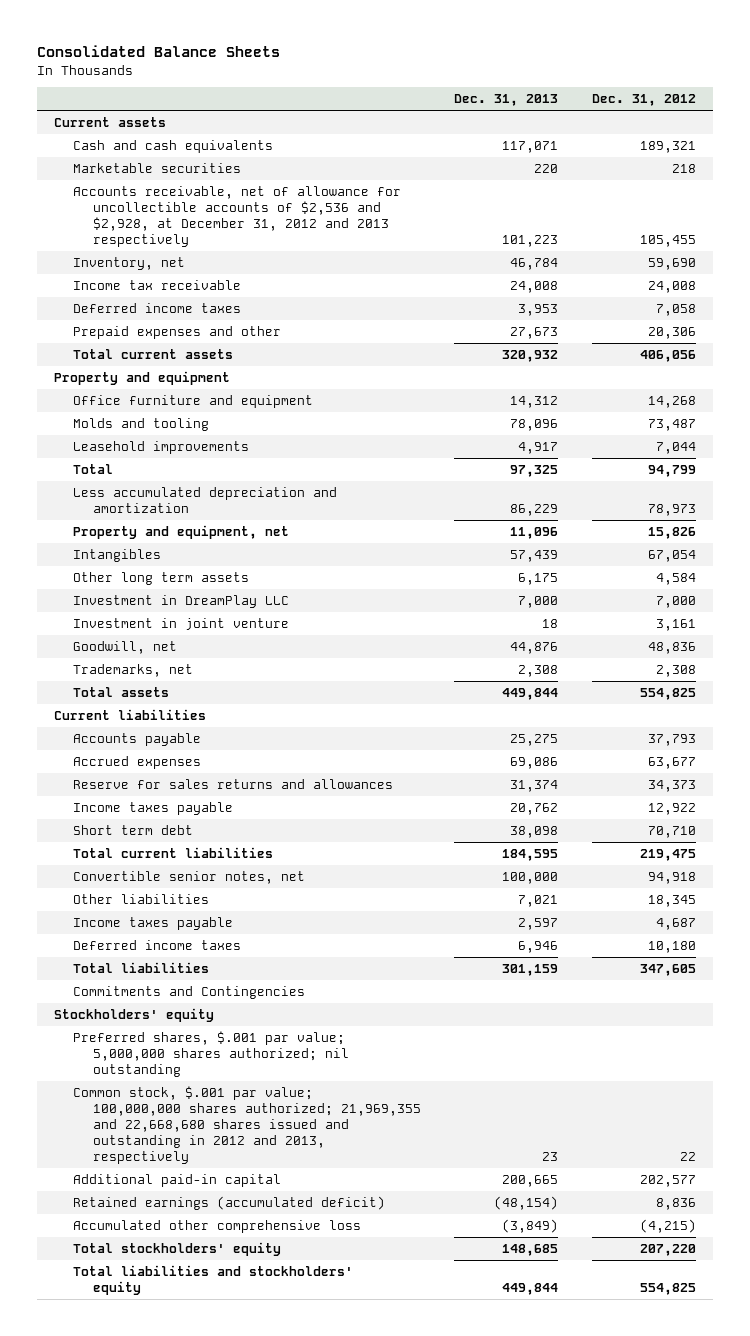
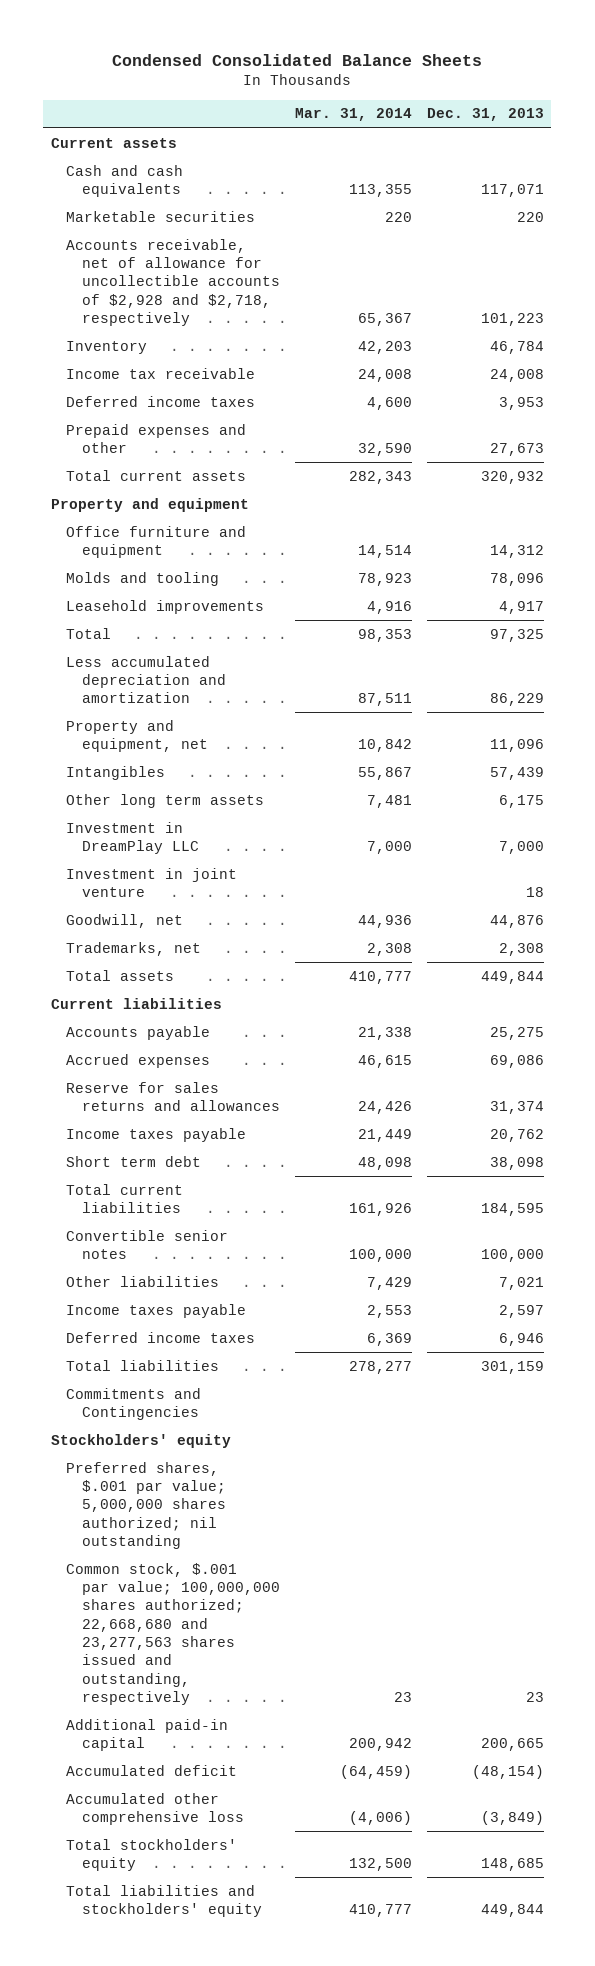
- Consolidated Balance Sheets
+ Condensed Consolidated Balance Sheets
- | Dec. 31, 2013 | Dec. 31, 2012
+ | Mar. 31, 2014 | Dec. 31, 2013
- Accounts receivable, net of allowance for uncollectible accounts of $2,536 and $2,928, at December 31, 2012 and 2013 respectively | 101,223 | 105,455
- Inventory, net | 46,784 | 59,690
+ Accounts receivable, net of allowance for uncollectible accounts of $2,928 and $2,718, respectively | 65,367 | 101,223
+ Inventory | 42,203 | 46,784
- Convertible senior notes, net | 100,000 | 94,918
+ Convertible senior notes | 100,000 | 100,000
- Common stock, $.001 par value; 100,000,000 shares authorized; 21,969,355 and 22,668,680 shares issued and outstanding in 2012 and 2013, respectively | 23 | 22
+ Common stock, $.001 par value; 100,000,000 shares authorized; 22,668,680 and 23,277,563 shares issued and outstanding, respectively | 23 | 23
- Retained earnings (accumulated deficit) | (48,154) | 8,836
+ Accumulated deficit | (64,459) | (48,154)

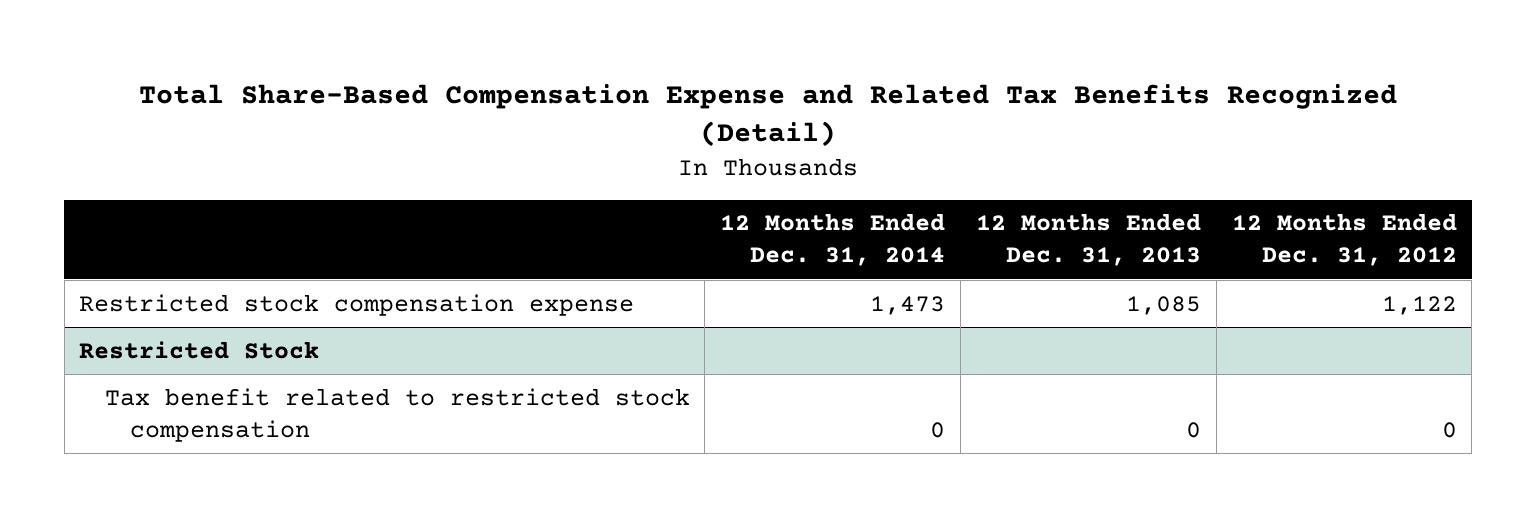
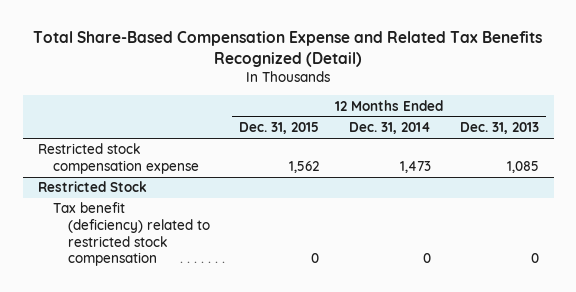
- | 12 Months Ended Dec. 31, 2014 | 12 Months Ended Dec. 31, 2013 | 12 Months Ended Dec. 31, 2012
+ | 12 Months Ended Dec. 31, 2015 | 12 Months Ended Dec. 31, 2014 | 12 Months Ended Dec. 31, 2013
@ Restricted Stock
- Tax benefit related to restricted stock compensation | 0 | 0 | 0
+ Tax benefit (deficiency) related to restricted stock compensation | 0 | 0 | 0

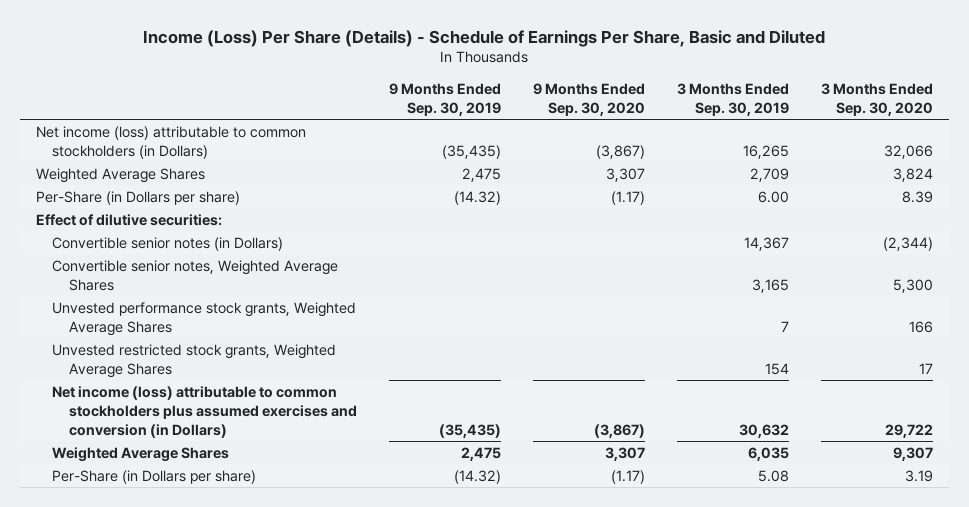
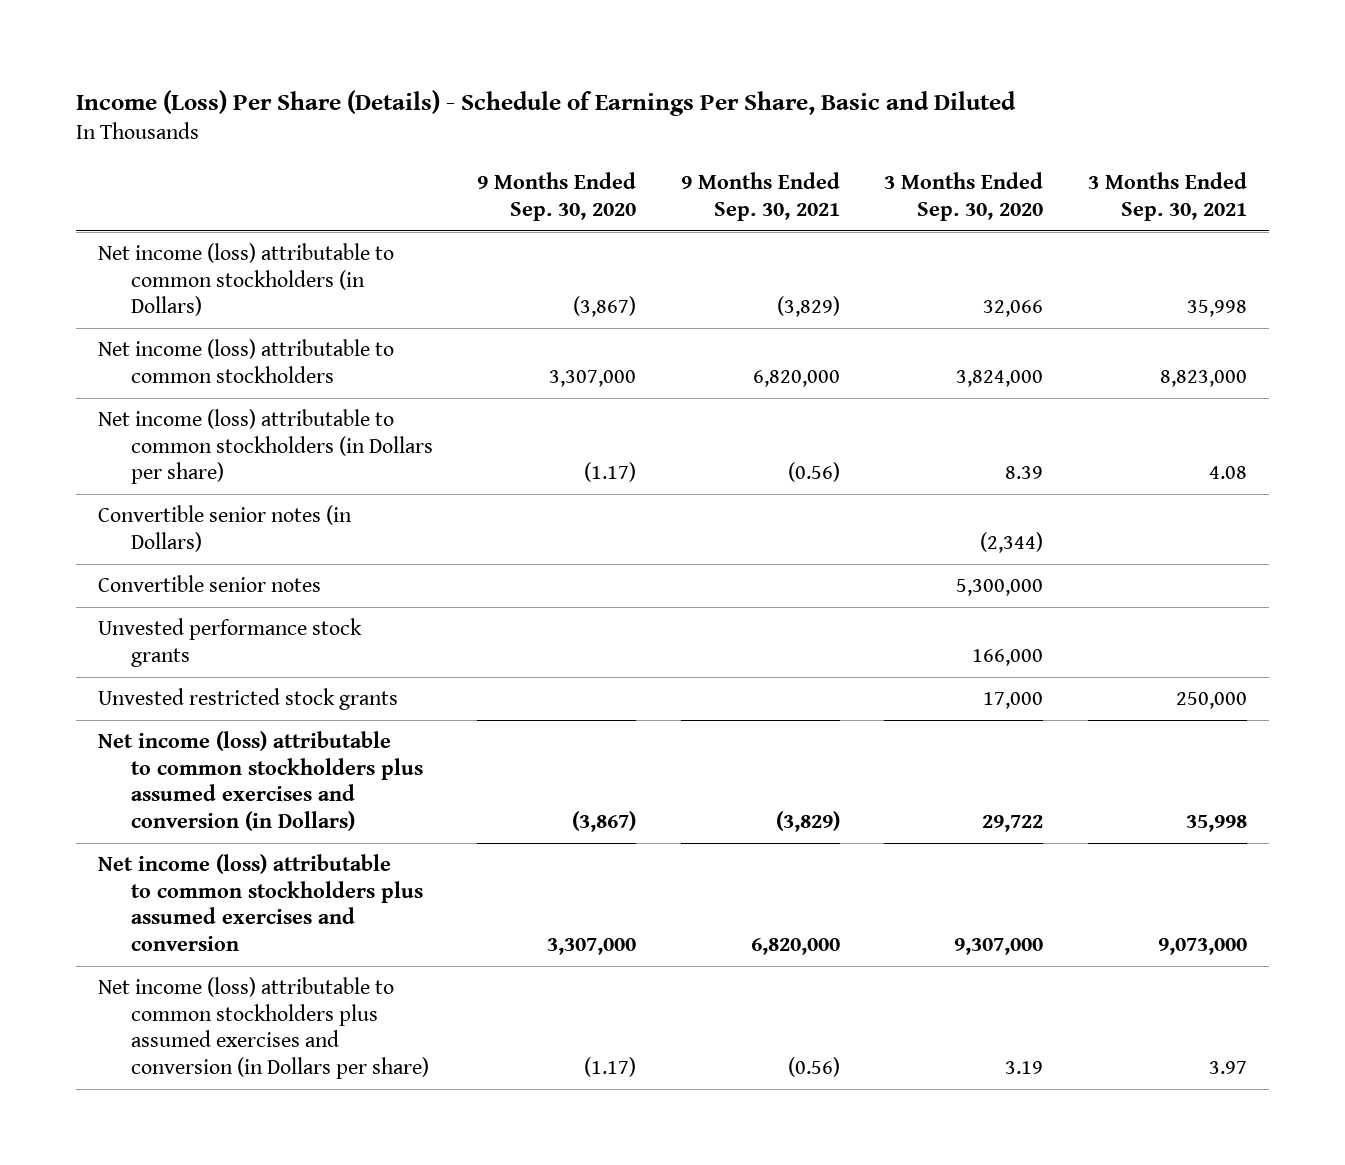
- | 9 Months Ended Sep. 30, 2019 | 9 Months Ended Sep. 30, 2020 | 3 Months Ended Sep. 30, 2019 | 3 Months Ended Sep. 30, 2020
+ | 9 Months Ended Sep. 30, 2020 | 9 Months Ended Sep. 30, 2021 | 3 Months Ended Sep. 30, 2020 | 3 Months Ended Sep. 30, 2021
- Weighted Average Shares | 2,475 | 3,307 | 2,709 | 3,824
- Per-Share (in Dollars per share) | (14.32) | (1.17) | 6.00 | 8.39
- Effect of dilutive securities:
+ Net income (loss) attributable to common stockholders | 3,307,000 | 6,820,000 | 3,824,000 | 8,823,000
+ Net income (loss) attributable to common stockholders (in Dollars per share) | (1.17) | (0.56) | 8.39 | 4.08
- Convertible senior notes, Weighted Average Shares | | | 3,165 | 5,300
- Unvested performance stock grants, Weighted Average Shares | | | 7 | 166
- Unvested restricted stock grants, Weighted Average Shares | | | 154 | 17
+ Convertible senior notes | | | 5,300,000 |
+ Unvested performance stock grants | | | 166,000 |
+ Unvested restricted stock grants | | | 17,000 | 250,000
- Weighted Average Shares | 2,475 | 3,307 | 6,035 | 9,307
- Per-Share (in Dollars per share) | (14.32) | (1.17) | 5.08 | 3.19
+ Net income (loss) attributable to common stockholders plus assumed exercises and conversion | 3,307,000 | 6,820,000 | 9,307,000 | 9,073,000
+ Net income (loss) attributable to common stockholders plus assumed exercises and conversion (in Dollars per share) | (1.17) | (0.56) | 3.19 | 3.97

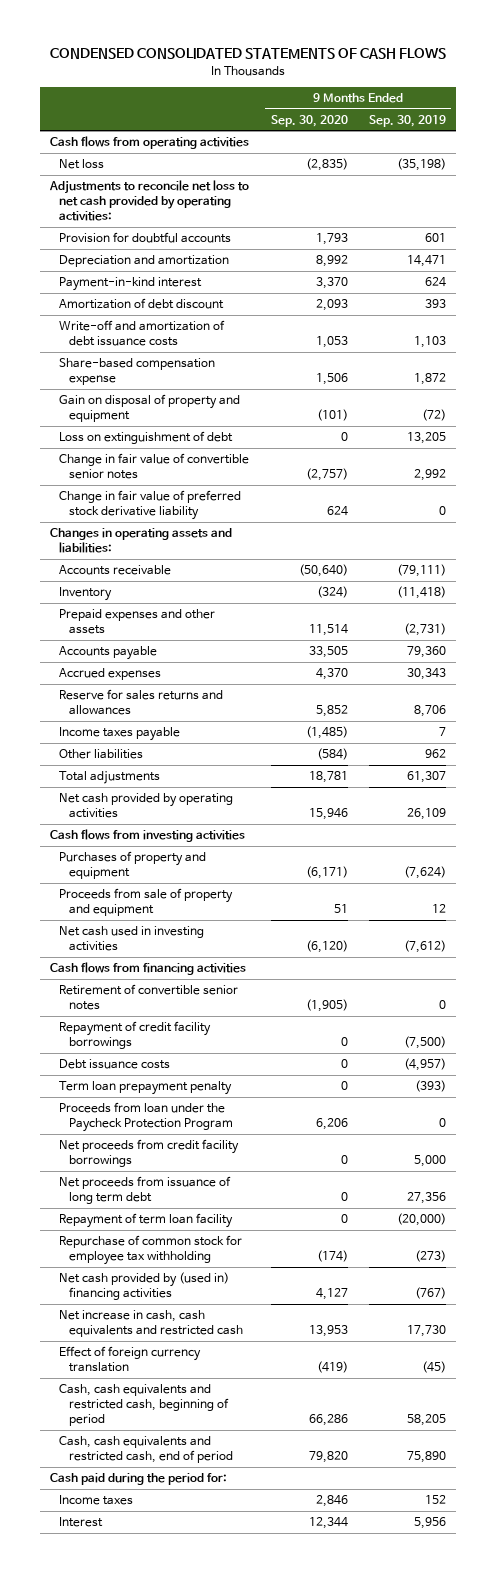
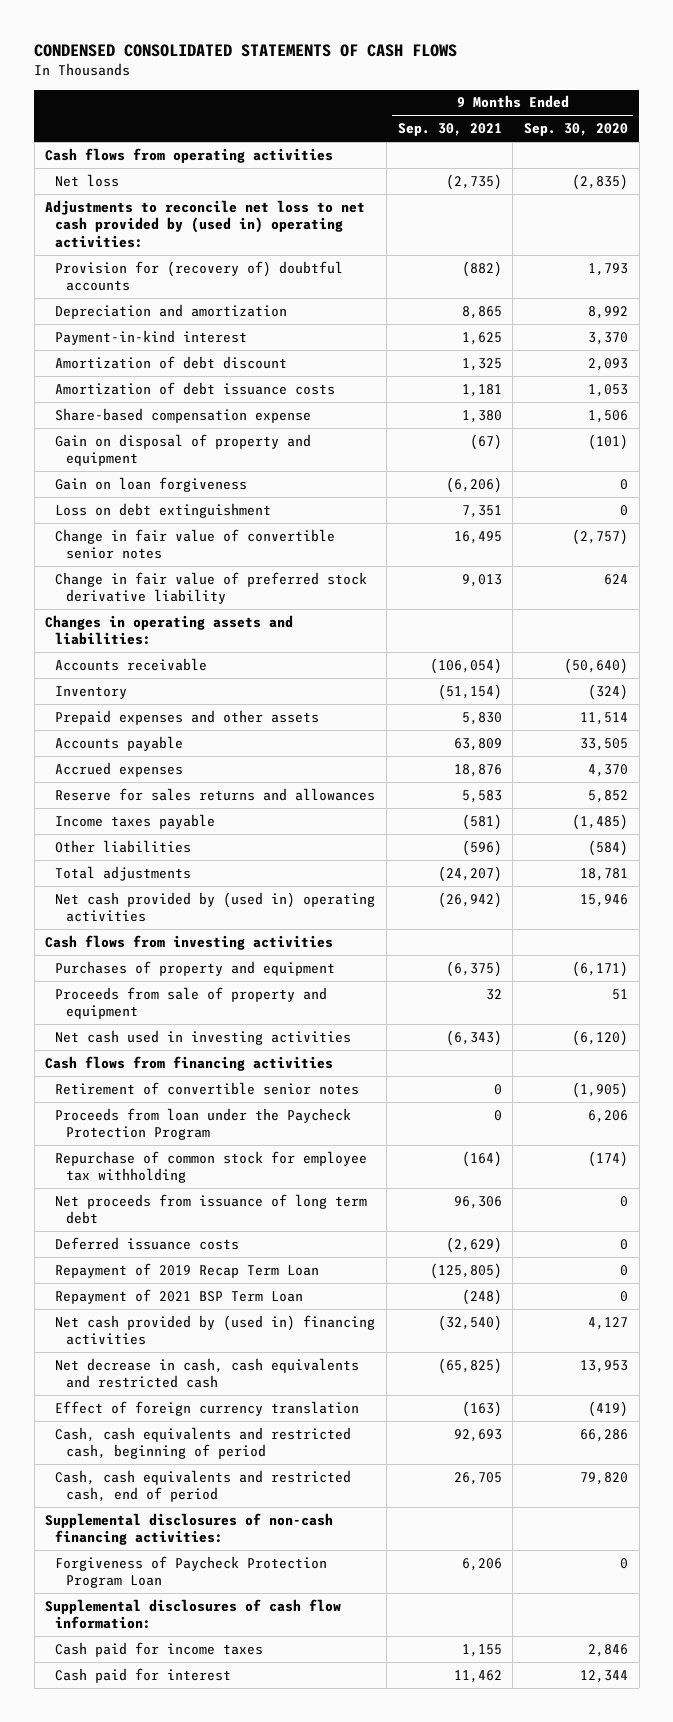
- | 9 Months Ended Sep. 30, 2020 | 9 Months Ended Sep. 30, 2019
+ | 9 Months Ended Sep. 30, 2021 | 9 Months Ended Sep. 30, 2020
- Adjustments to reconcile net loss to net cash provided by operating activities:
- Provision for doubtful accounts | 1,793 | 601
+ Adjustments to reconcile net loss to net cash provided by (used in) operating activities:
+ Provision for (recovery of) doubtful accounts | (882) | 1,793
- Write-off and amortization of debt issuance costs | 1,053 | 1,103
+ Amortization of debt issuance costs | 1,181 | 1,053
- Loss on extinguishment of debt | 0 | 13,205
+ Gain on loan forgiveness | (6,206) | 0
+ Loss on debt extinguishment | 7,351 | 0
- Net cash provided by operating activities | 15,946 | 26,109
+ Net cash provided by (used in) operating activities | (26,942) | 15,946
- Repayment of credit facility borrowings | 0 | (7,500)
- Debt issuance costs | 0 | (4,957)
- Term loan prepayment penalty | 0 | (393)
- Net proceeds from credit facility borrowings | 0 | 5,000
- Repayment of term loan facility | 0 | (20,000)
moved down: Net proceeds from issuance of long term debt | 96,306 | 0
+ Deferred issuance costs | (2,629) | 0
+ Repayment of 2019 Recap Term Loan | (125,805) | 0
+ Repayment of 2021 BSP Term Loan | (248) | 0
- Net increase in cash, cash equivalents and restricted cash | 13,953 | 17,730
+ Net decrease in cash, cash equivalents and restricted cash | (65,825) | 13,953
- Cash paid during the period for:
- Income taxes | 2,846 | 152
- Interest | 12,344 | 5,956
+ Supplemental disclosures of non-cash financing activities:
+ Forgiveness of Paycheck Protection Program Loan | 6,206 | 0
+ Supplemental disclosures of cash flow information:
+ Cash paid for income taxes | 1,155 | 2,846
+ Cash paid for interest | 11,462 | 12,344

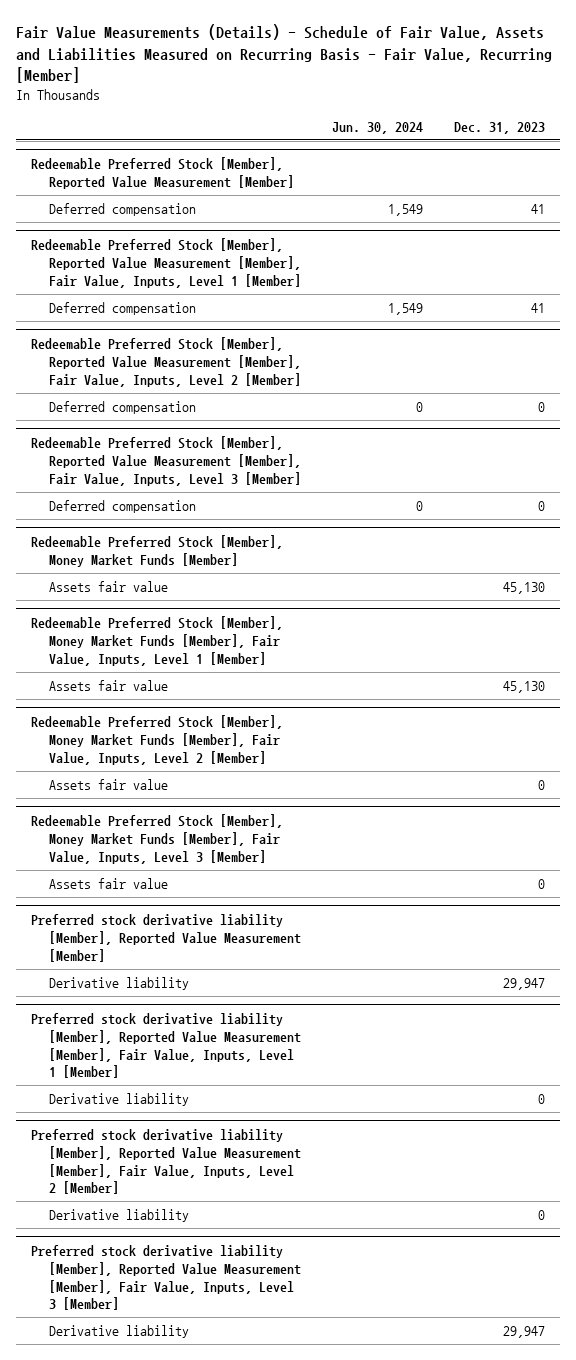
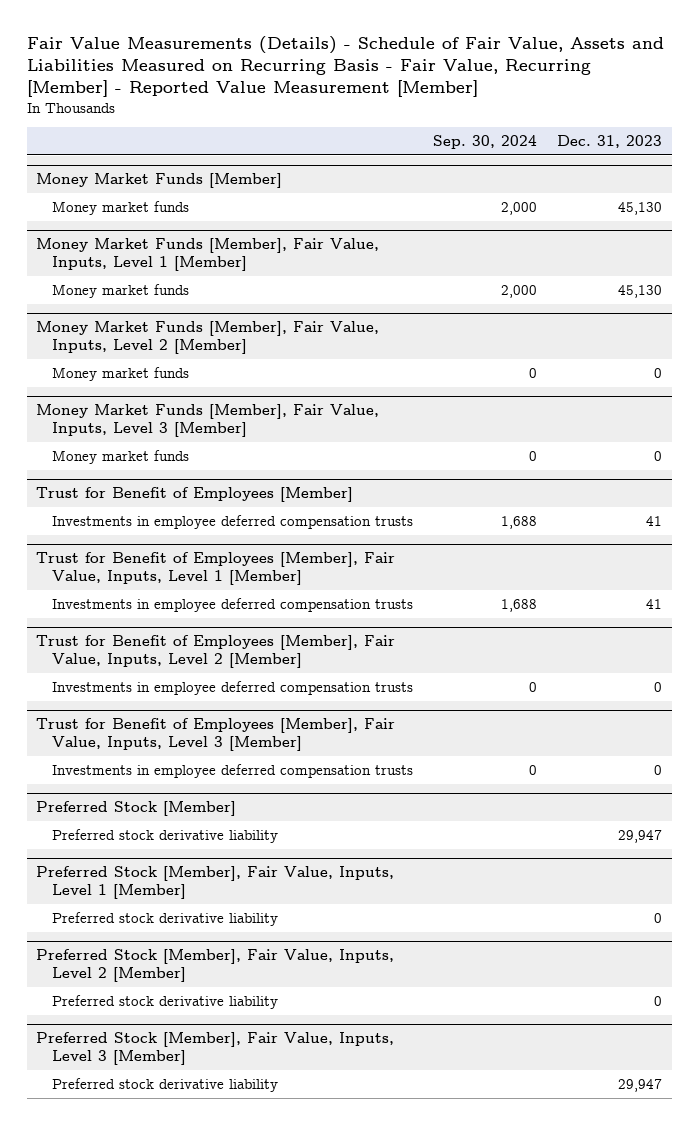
- Fair Value Measurements (Details) - Schedule of Fair Value, Assets and Liabilities Measured on Recurring Basis - Fair Value, Recurring [Member]
+ Fair Value Measurements (Details) - Schedule of Fair Value, Assets and Liabilities Measured on Recurring Basis - Fair Value, Recurring [Member] - Reported Value Measurement [Member]
- | Jun. 30, 2024 | Dec. 31, 2023
+ | Sep. 30, 2024 | Dec. 31, 2023
- Redeemable Preferred Stock [Member], Reported Value Measurement [Member]
- Deferred compensation | 1,549 | 41
- Redeemable Preferred Stock [Member], Reported Value Measurement [Member], Fair Value, Inputs, Level 1 [Member]
- Deferred compensation | 1,549 | 41
- Redeemable Preferred Stock [Member], Reported Value Measurement [Member], Fair Value, Inputs, Level 2 [Member]
- Deferred compensation | 0 | 0
- Redeemable Preferred Stock [Member], Reported Value Measurement [Member], Fair Value, Inputs, Level 3 [Member]
- Deferred compensation | 0 | 0
- Redeemable Preferred Stock [Member], Money Market Funds [Member]
- Assets fair value | | 45,130
- Redeemable Preferred Stock [Member], Money Market Funds [Member], Fair Value, Inputs, Level 1 [Member]
- Assets fair value | | 45,130
- Redeemable Preferred Stock [Member], Money Market Funds [Member], Fair Value, Inputs, Level 2 [Member]
- Assets fair value | | 0
- Redeemable Preferred Stock [Member], Money Market Funds [Member], Fair Value, Inputs, Level 3 [Member]
- Assets fair value | | 0
- Preferred stock derivative liability [Member], Reported Value Measurement [Member]
- Derivative liability | | 29,947
- Preferred stock derivative liability [Member], Reported Value Measurement [Member], Fair Value, Inputs, Level 1 [Member]
- Derivative liability | | 0
- Preferred stock derivative liability [Member], Reported Value Measurement [Member], Fair Value, Inputs, Level 2 [Member]
- Derivative liability | | 0
- Preferred stock derivative liability [Member], Reported Value Measurement [Member], Fair Value, Inputs, Level 3 [Member]
- Derivative liability | | 29,947
+ Money Market Funds [Member]
+ Money market funds | 2,000 | 45,130
+ Money Market Funds [Member], Fair Value, Inputs, Level 1 [Member]
+ Money market funds | 2,000 | 45,130
+ Money Market Funds [Member], Fair Value, Inputs, Level 2 [Member]
+ Money market funds | 0 | 0
+ Money Market Funds [Member], Fair Value, Inputs, Level 3 [Member]
+ Money market funds | 0 | 0
+ Trust for Benefit of Employees [Member]
+ Investments in employee deferred compensation trusts | 1,688 | 41
+ Trust for Benefit of Employees [Member], Fair Value, Inputs, Level 1 [Member]
+ Investments in employee deferred compensation trusts | 1,688 | 41
+ Trust for Benefit of Employees [Member], Fair Value, Inputs, Level 2 [Member]
+ Investments in employee deferred compensation trusts | 0 | 0
+ Trust for Benefit of Employees [Member], Fair Value, Inputs, Level 3 [Member]
+ Investments in employee deferred compensation trusts | 0 | 0
+ Preferred Stock [Member]
+ Preferred stock derivative liability | | 29,947
+ Preferred Stock [Member], Fair Value, Inputs, Level 1 [Member]
+ Preferred stock derivative liability | | 0
+ Preferred Stock [Member], Fair Value, Inputs, Level 2 [Member]
+ Preferred stock derivative liability | | 0
+ Preferred Stock [Member], Fair Value, Inputs, Level 3 [Member]
+ Preferred stock derivative liability | | 29,947

